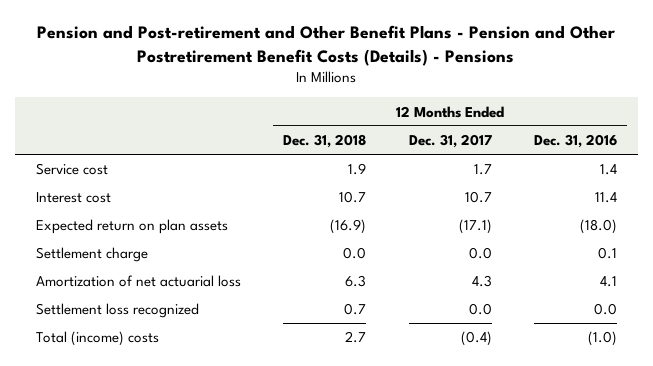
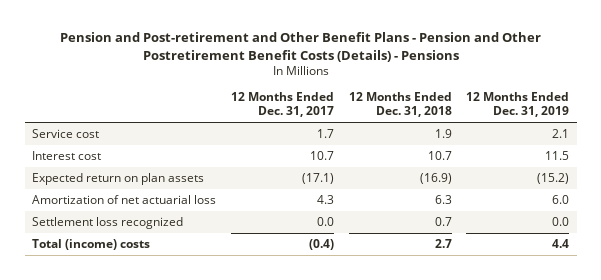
- | 12 Months Ended Dec. 31, 2018 | 12 Months Ended Dec. 31, 2017 | 12 Months Ended Dec. 31, 2016
+ | 12 Months Ended Dec. 31, 2017 | 12 Months Ended Dec. 31, 2018 | 12 Months Ended Dec. 31, 2019
- Settlement charge | 0.0 | 0.0 | 0.1

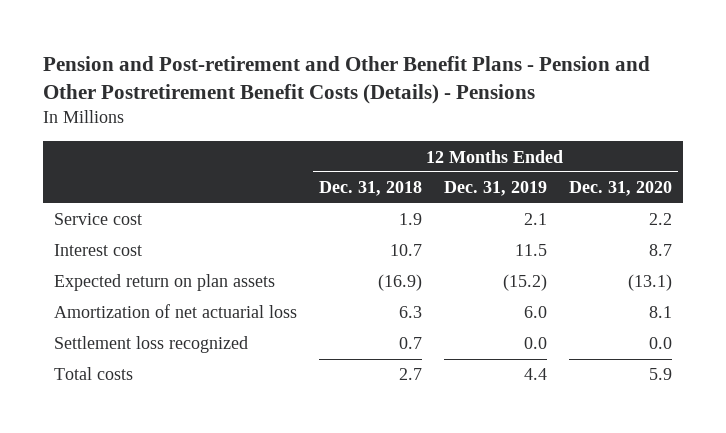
- | 12 Months Ended Dec. 31, 2017 | 12 Months Ended Dec. 31, 2018 | 12 Months Ended Dec. 31, 2019
+ | 12 Months Ended Dec. 31, 2018 | 12 Months Ended Dec. 31, 2019 | 12 Months Ended Dec. 31, 2020
- Total (income) costs | (0.4) | 2.7 | 4.4
+ Total costs | 2.7 | 4.4 | 5.9

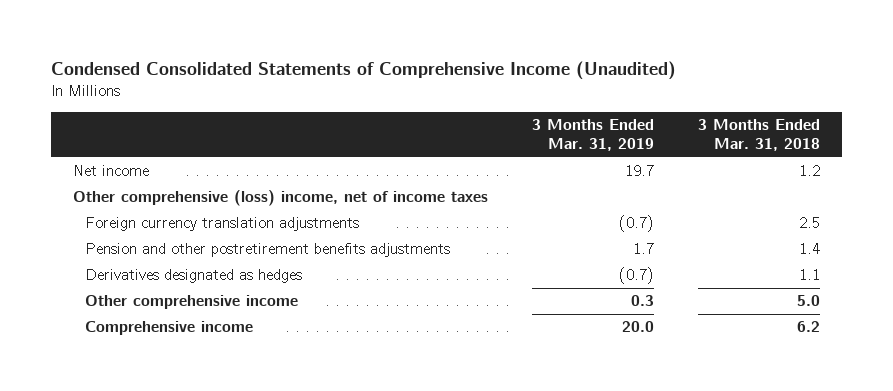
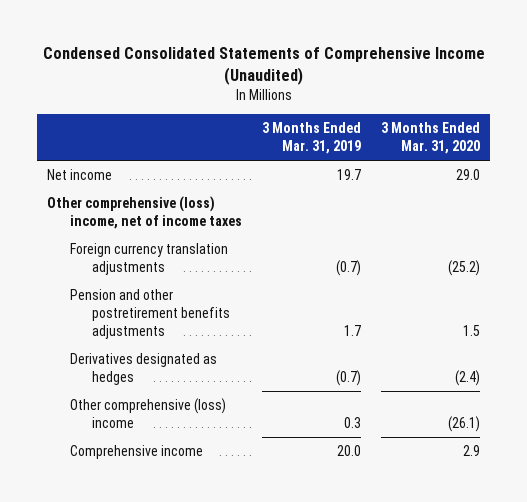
- | 3 Months Ended Mar. 31, 2019 | 3 Months Ended Mar. 31, 2018
+ | 3 Months Ended Mar. 31, 2019 | 3 Months Ended Mar. 31, 2020
- Other comprehensive income | 0.3 | 5.0
+ Other comprehensive (loss) income | 0.3 | (26.1)

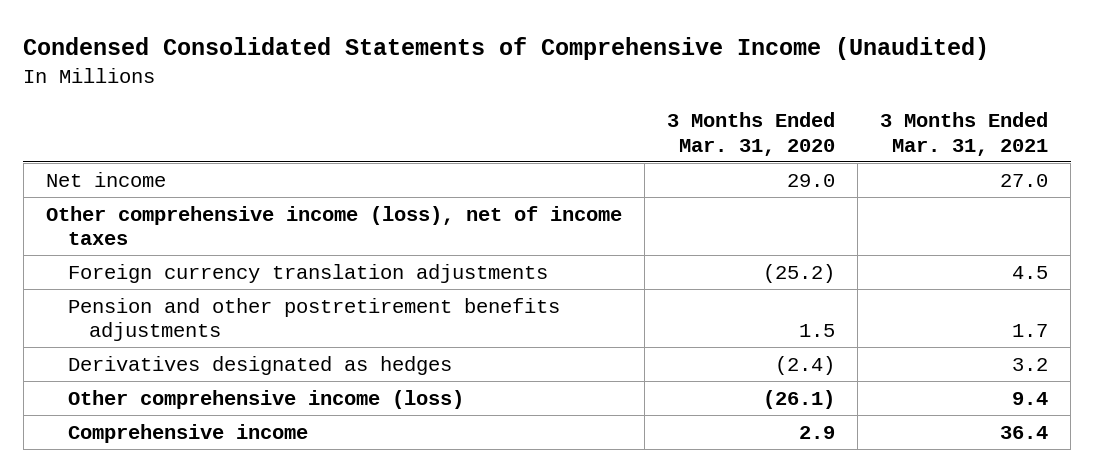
- | 3 Months Ended Mar. 31, 2019 | 3 Months Ended Mar. 31, 2020
+ | 3 Months Ended Mar. 31, 2020 | 3 Months Ended Mar. 31, 2021
- Other comprehensive (loss) income, net of income taxes
+ Other comprehensive income (loss), net of income taxes
- Other comprehensive (loss) income | 0.3 | (26.1)
+ Other comprehensive income (loss) | (26.1) | 9.4

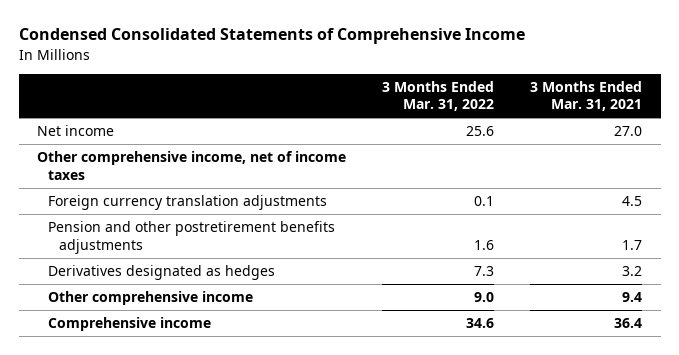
- Condensed Consolidated Statements of Comprehensive Income (Unaudited)
+ Condensed Consolidated Statements of Comprehensive Income
- | 3 Months Ended Mar. 31, 2020 | 3 Months Ended Mar. 31, 2021
+ | 3 Months Ended Mar. 31, 2022 | 3 Months Ended Mar. 31, 2021
- Other comprehensive income (loss), net of income taxes
+ Other comprehensive income, net of income taxes
- Other comprehensive income (loss) | (26.1) | 9.4
+ Other comprehensive income | 9.0 | 9.4

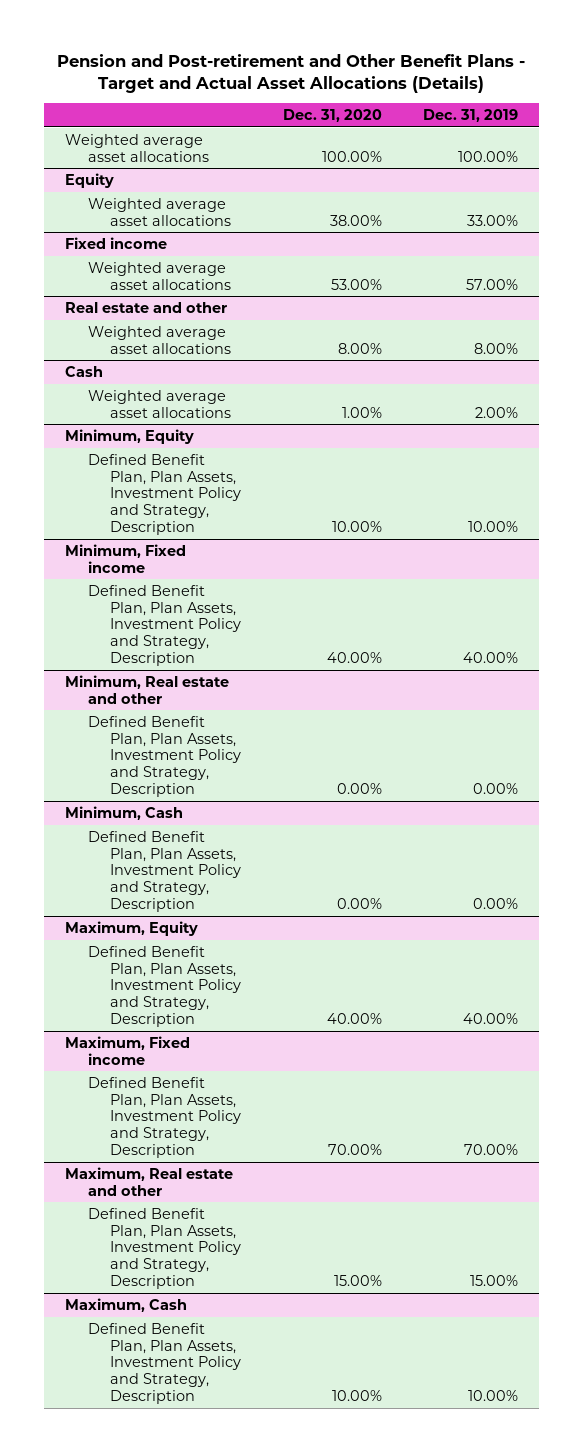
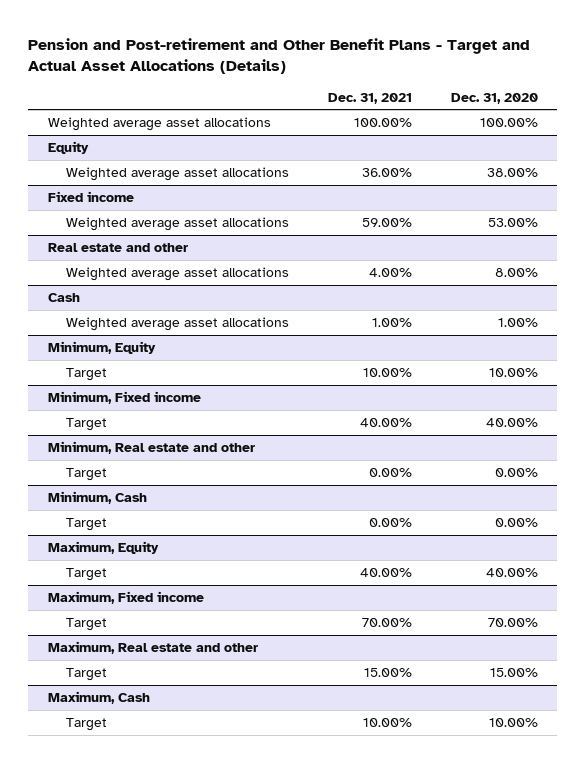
- | Dec. 31, 2020 | Dec. 31, 2019
+ | Dec. 31, 2021 | Dec. 31, 2020
@ Minimum, Equity
- Defined Benefit Plan, Plan Assets, Investment Policy and Strategy, Description | 10.00% | 10.00%
+ Target | 10.00% | 10.00%
@ Minimum, Fixed income
- Defined Benefit Plan, Plan Assets, Investment Policy and Strategy, Description | 40.00% | 40.00%
+ Target | 40.00% | 40.00%
@ Minimum, Real estate and other
- Defined Benefit Plan, Plan Assets, Investment Policy and Strategy, Description | 0.00% | 0.00%
+ Target | 0.00% | 0.00%
@ Minimum, Cash
- Defined Benefit Plan, Plan Assets, Investment Policy and Strategy, Description | 0.00% | 0.00%
+ Target | 0.00% | 0.00%
@ Maximum, Equity
- Defined Benefit Plan, Plan Assets, Investment Policy and Strategy, Description | 40.00% | 40.00%
+ Target | 40.00% | 40.00%
@ Maximum, Fixed income
- Defined Benefit Plan, Plan Assets, Investment Policy and Strategy, Description | 70.00% | 70.00%
+ Target | 70.00% | 70.00%
@ Maximum, Real estate and other
- Defined Benefit Plan, Plan Assets, Investment Policy and Strategy, Description | 15.00% | 15.00%
+ Target | 15.00% | 15.00%
@ Maximum, Cash
- Defined Benefit Plan, Plan Assets, Investment Policy and Strategy, Description | 10.00% | 10.00%
+ Target | 10.00% | 10.00%

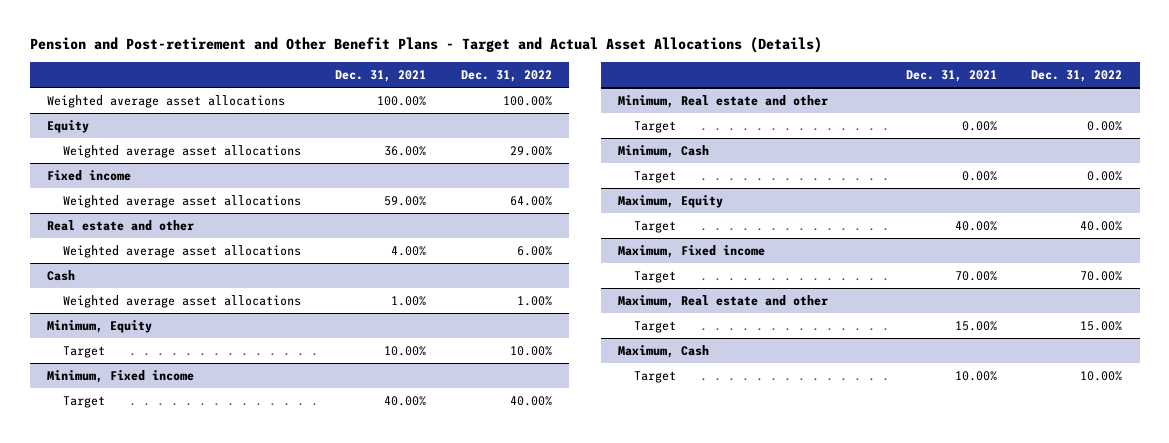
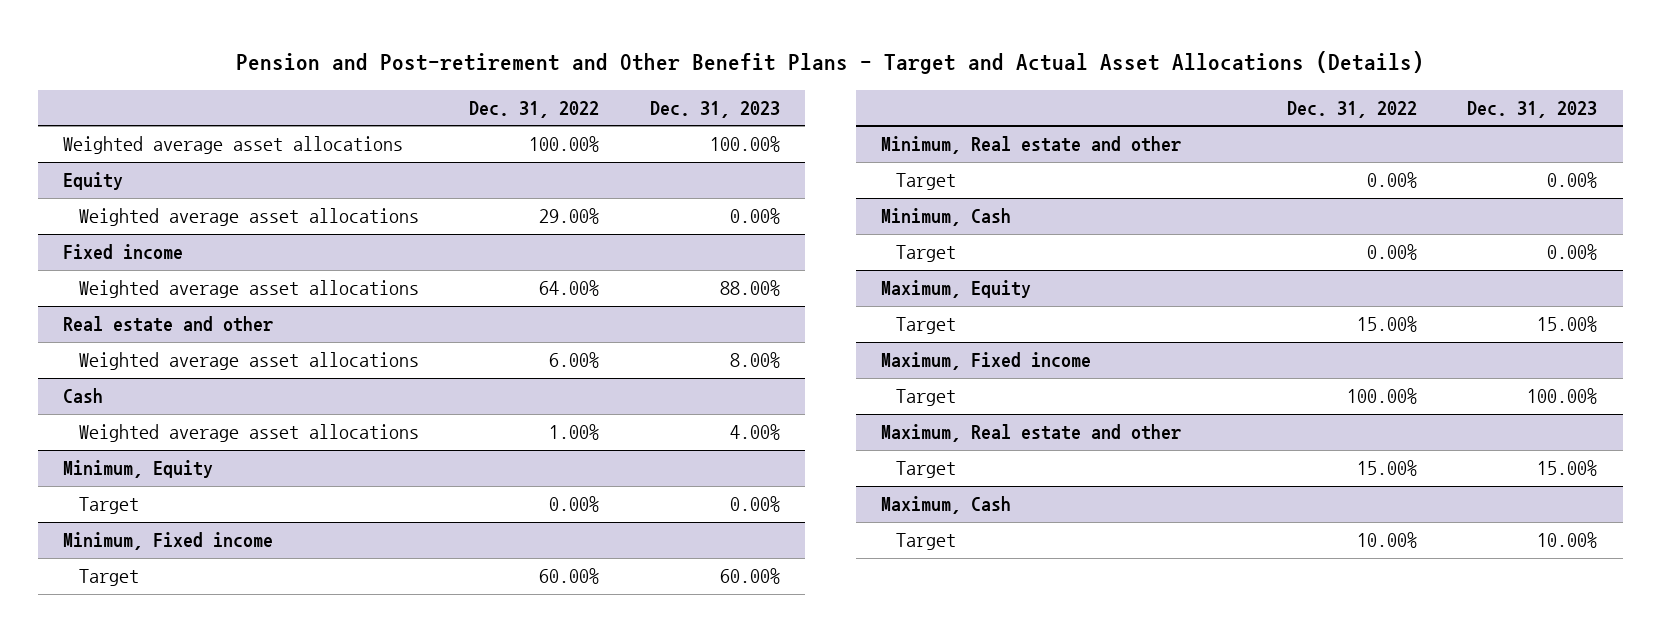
- | Dec. 31, 2021 | Dec. 31, 2022
+ | Dec. 31, 2022 | Dec. 31, 2023
@ Minimum, Equity
- Target | 10.00% | 10.00%
+ Target | 0.00% | 0.00%
@ Minimum, Fixed income
- Target | 40.00% | 40.00%
+ Target | 60.00% | 60.00%
@ Maximum, Equity
- Target | 40.00% | 40.00%
+ Target | 15.00% | 15.00%
@ Maximum, Fixed income
- Target | 70.00% | 70.00%
+ Target | 100.00% | 100.00%

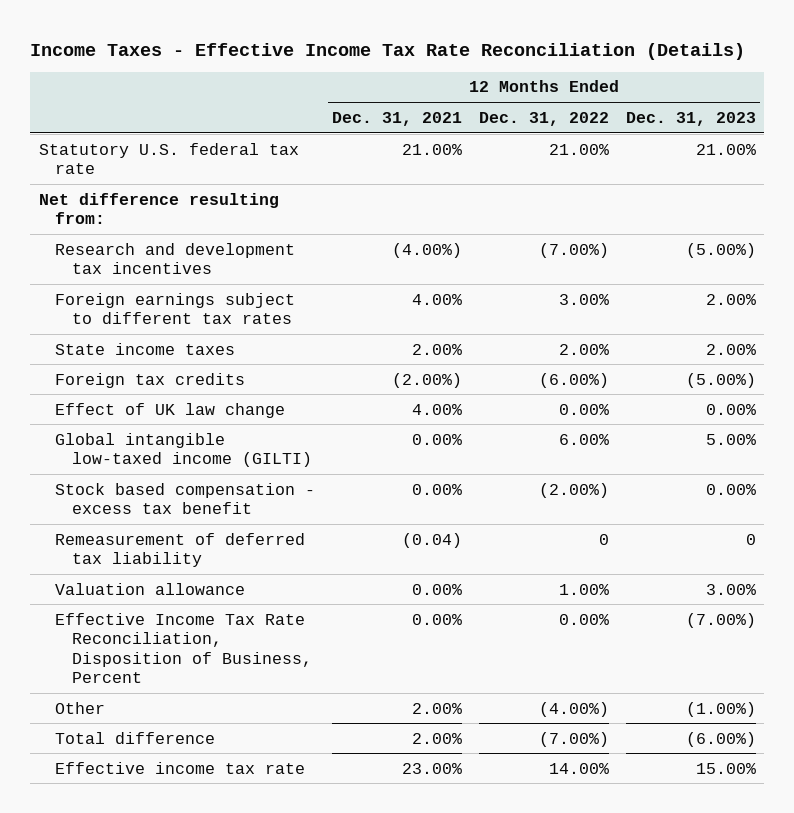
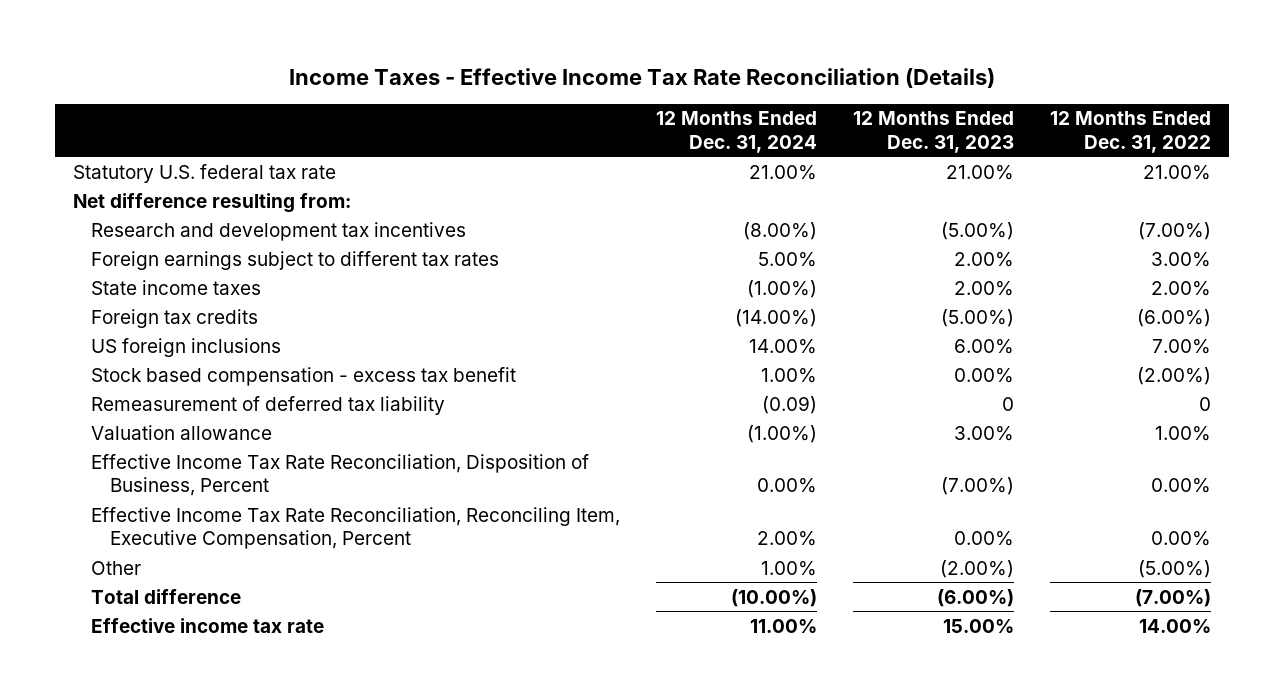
- | 12 Months Ended Dec. 31, 2021 | 12 Months Ended Dec. 31, 2022 | 12 Months Ended Dec. 31, 2023
+ | 12 Months Ended Dec. 31, 2024 | 12 Months Ended Dec. 31, 2023 | 12 Months Ended Dec. 31, 2022
- Effect of UK law change | 4.00% | 0.00% | 0.00%
- Global intangible low-taxed income (GILTI) | 0.00% | 6.00% | 5.00%
+ US foreign inclusions | 14.00% | 6.00% | 7.00%
- Other | 2.00% | (4.00%) | (1.00%)
+ Effective Income Tax Rate Reconciliation, Reconciling Item, Executive Compensation, Percent | 2.00% | 0.00% | 0.00%
+ Other | 1.00% | (2.00%) | (5.00%)

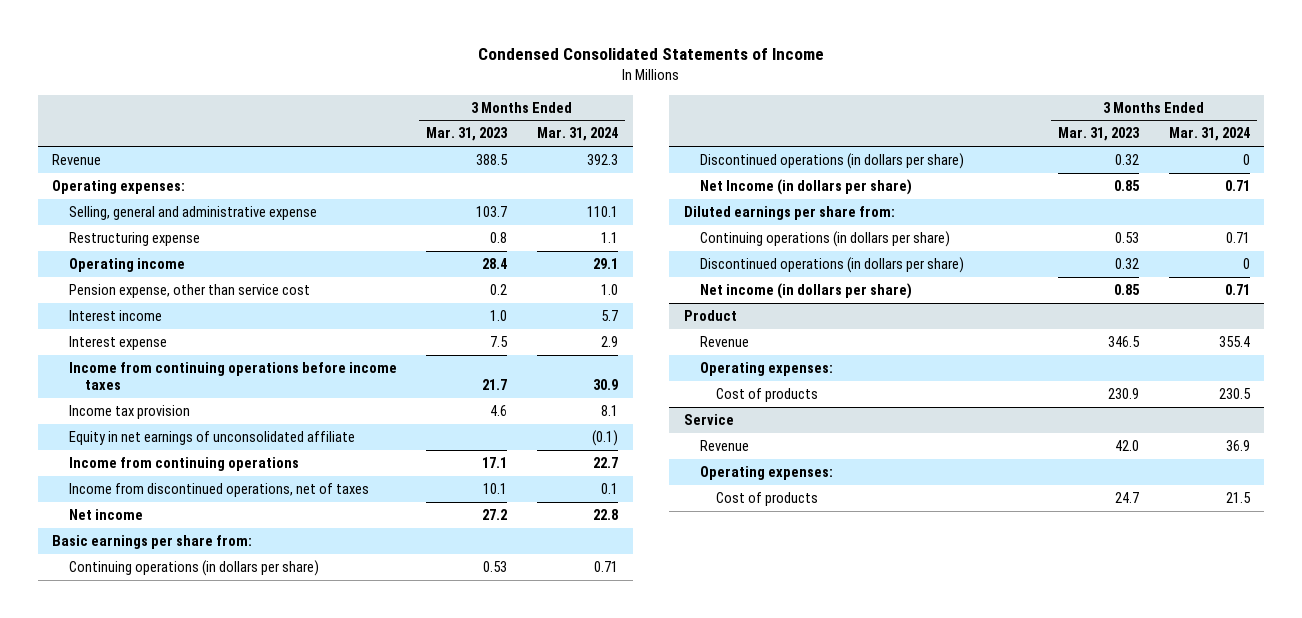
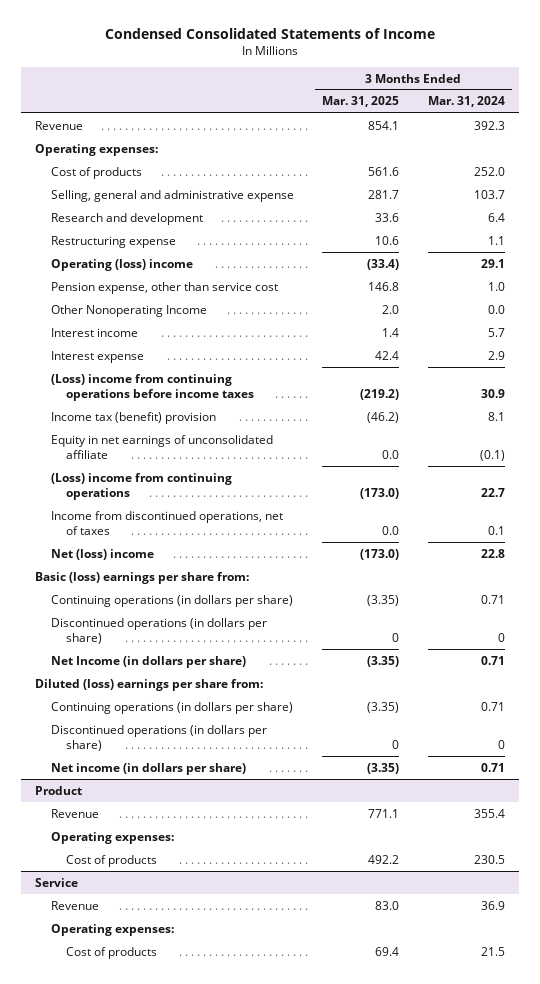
- | 3 Months Ended Mar. 31, 2023 | 3 Months Ended Mar. 31, 2024
+ | 3 Months Ended Mar. 31, 2025 | 3 Months Ended Mar. 31, 2024
- Selling, general and administrative expense | 103.7 | 110.1
+ Cost of products | 561.6 | 252.0
+ Selling, general and administrative expense | 281.7 | 103.7
+ Research and development | 33.6 | 6.4
- Operating income | 28.4 | 29.1
+ Operating (loss) income | (33.4) | 29.1
+ Other Nonoperating Income | 2.0 | 0.0
- Income from continuing operations before income taxes | 21.7 | 30.9
- Income tax provision | 4.6 | 8.1
+ (Loss) income from continuing operations before income taxes | (219.2) | 30.9
+ Income tax (benefit) provision | (46.2) | 8.1
- Income from continuing operations | 17.1 | 22.7
+ (Loss) income from continuing operations | (173.0) | 22.7
- Net income | 27.2 | 22.8
- Basic earnings per share from:
+ Net (loss) income | (173.0) | 22.8
+ Basic (loss) earnings per share from:
- Diluted earnings per share from:
+ Diluted (loss) earnings per share from:

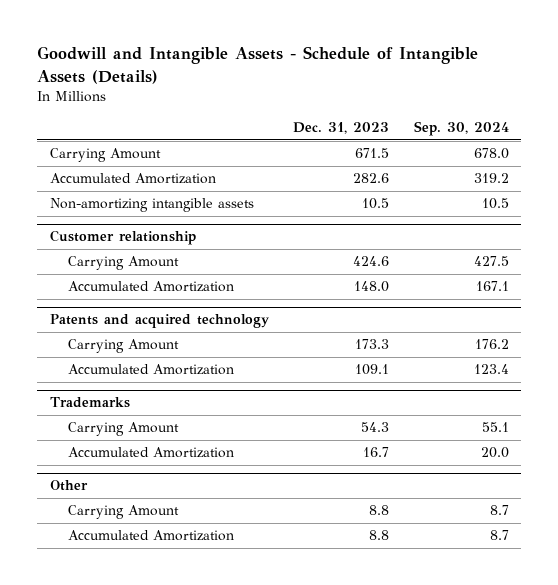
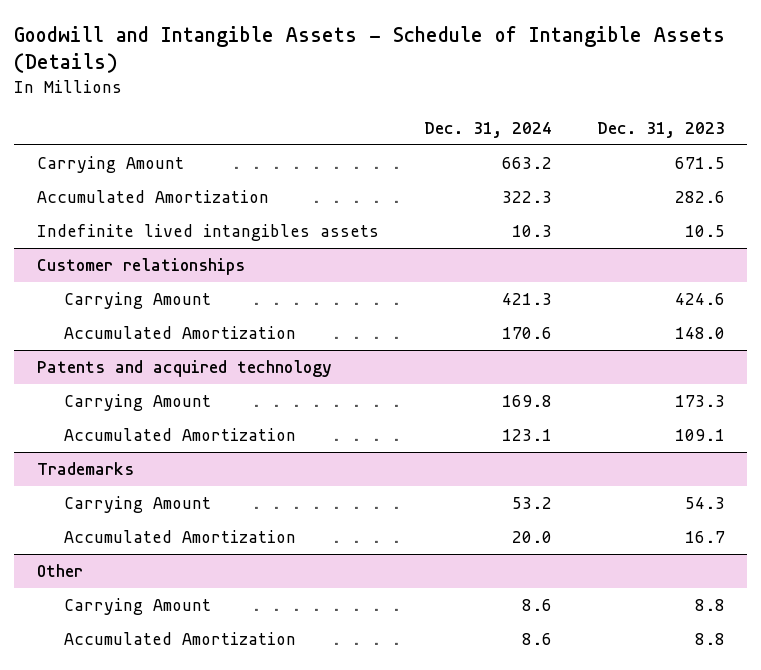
- | Dec. 31, 2023 | Sep. 30, 2024
+ | Dec. 31, 2024 | Dec. 31, 2023
- Non-amortizing intangible assets | 10.5 | 10.5
- Customer relationship
+ Indefinite lived intangibles assets | 10.3 | 10.5
+ Customer relationships

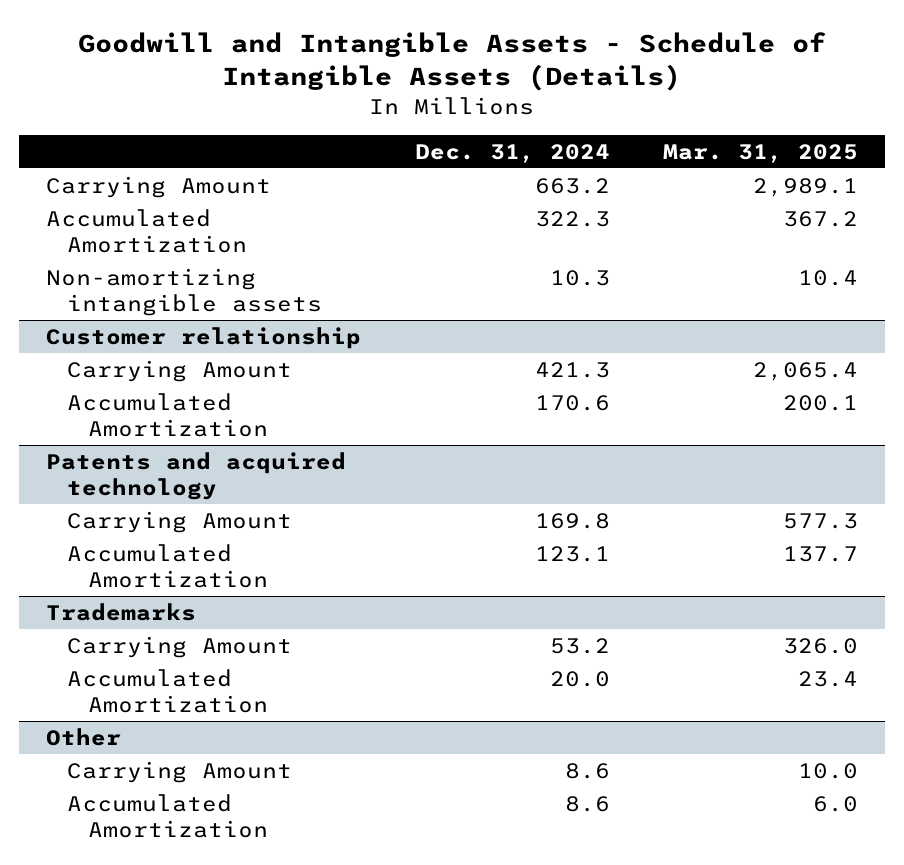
- | Dec. 31, 2024 | Dec. 31, 2023
+ | Dec. 31, 2024 | Mar. 31, 2025
- Indefinite lived intangibles assets | 10.3 | 10.5
- Customer relationships
+ Non-amortizing intangible assets | 10.3 | 10.4
+ Customer relationship

